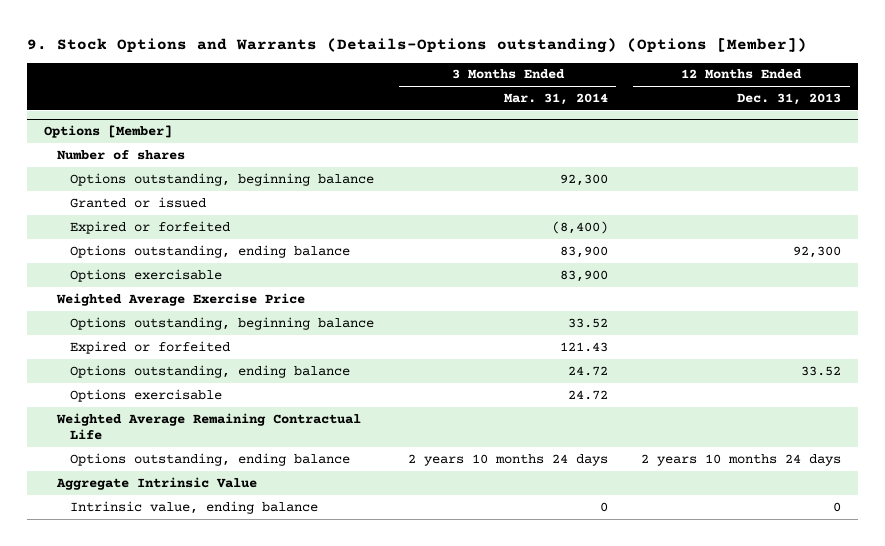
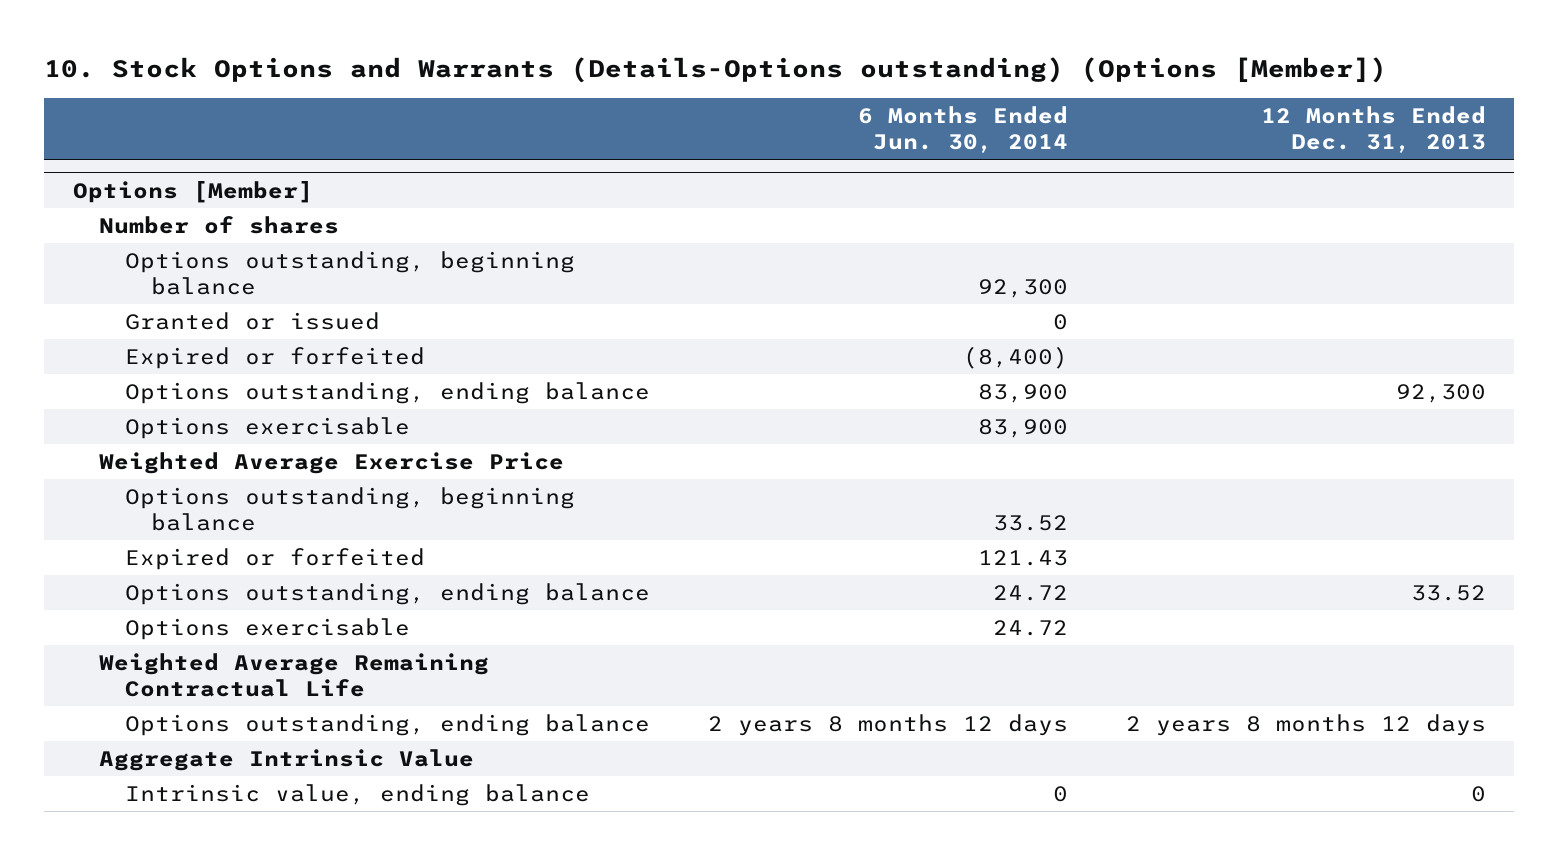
- 9. Stock Options and Warrants (Details-Options outstanding) (Options [Member])
+ 10. Stock Options and Warrants (Details-Options outstanding) (Options [Member])
- | 3 Months Ended Mar. 31, 2014 | 12 Months Ended Dec. 31, 2013
+ | 6 Months Ended Jun. 30, 2014 | 12 Months Ended Dec. 31, 2013
@ Options [Member]
- Options outstanding, ending balance | 2 years 10 months 24 days | 2 years 10 months 24 days
+ Options outstanding, ending balance | 2 years 8 months 12 days | 2 years 8 months 12 days

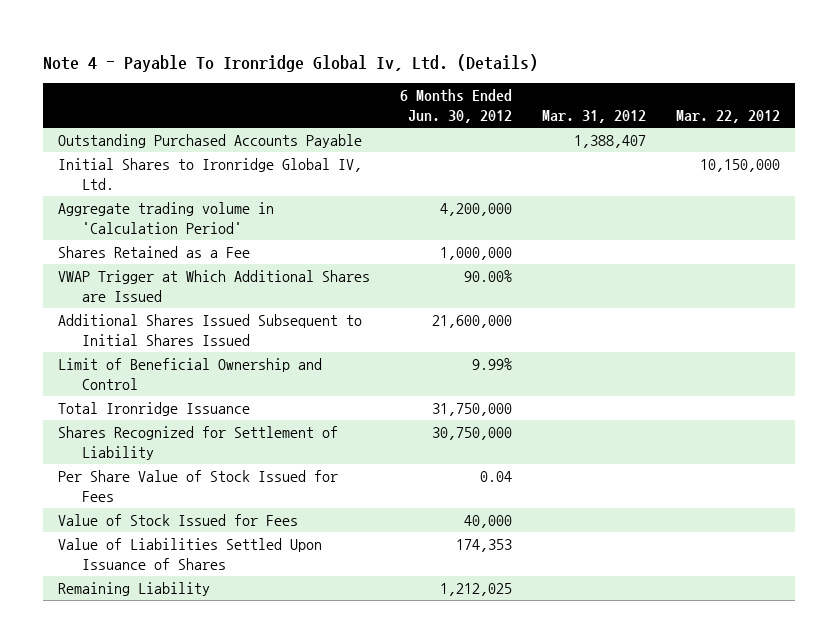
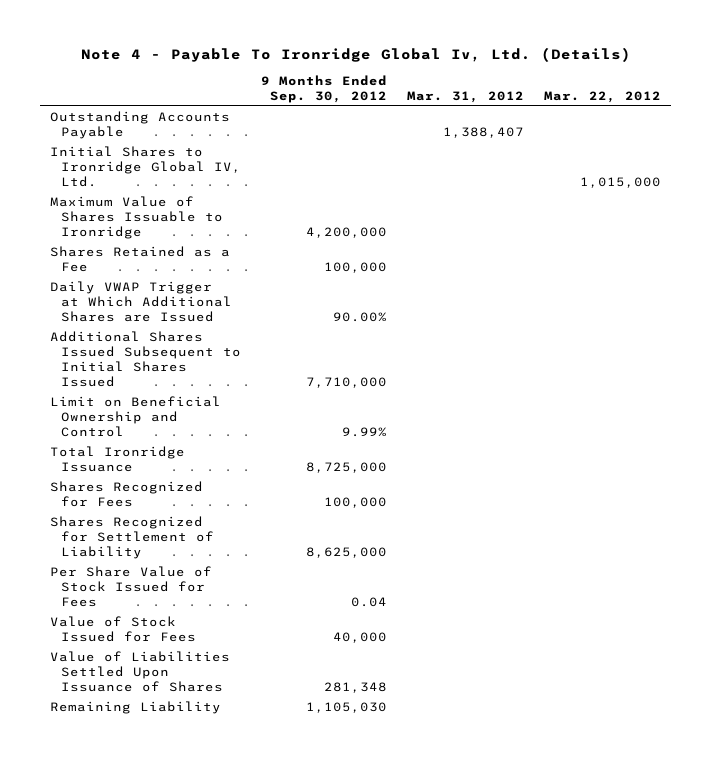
- | 6 Months Ended Jun. 30, 2012 | Mar. 31, 2012 | Mar. 22, 2012
+ | 9 Months Ended Sep. 30, 2012 | Mar. 31, 2012 | Mar. 22, 2012
- Outstanding Purchased Accounts Payable | | 1,388,407 |
- Initial Shares to Ironridge Global IV, Ltd. | | | 10,150,000
- Aggregate trading volume in 'Calculation Period' | 4,200,000 | |
+ Outstanding Accounts Payable | | 1,388,407 |
+ Initial Shares to Ironridge Global IV, Ltd. | | | 1,015,000
+ Maximum Value of Shares Issuable to Ironridge | 4,200,000 | |
- VWAP Trigger at Which Additional Shares are Issued | 90.00% | |
+ Daily VWAP Trigger at Which Additional Shares are Issued | 90.00% | |
- Limit of Beneficial Ownership and Control | 9.99% | |
+ Limit on Beneficial Ownership and Control | 9.99% | |
+ Shares Recognized for Fees | 100,000 | |

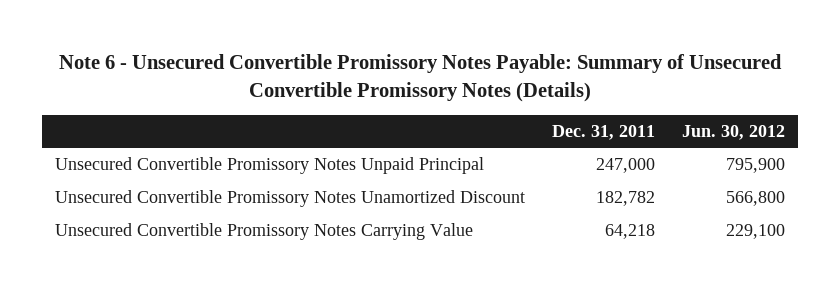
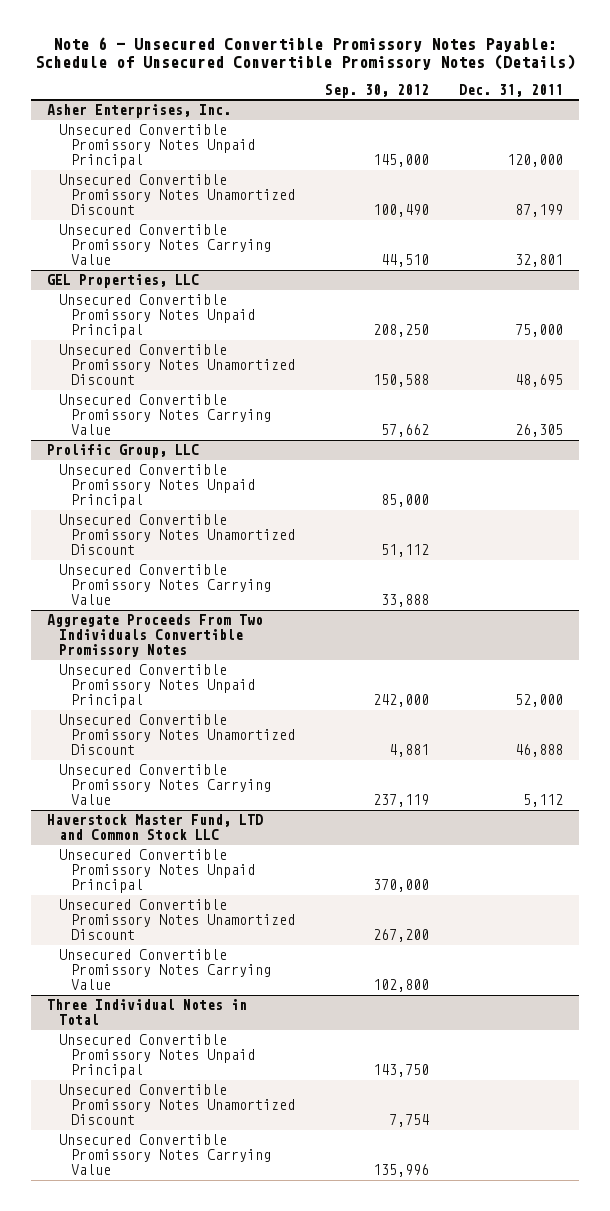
- Note 6 - Unsecured Convertible Promissory Notes Payable: Summary of Unsecured Convertible Promissory Notes (Details)
+ Note 6 - Unsecured Convertible Promissory Notes Payable: Schedule of Unsecured Convertible Promissory Notes (Details)
- | Dec. 31, 2011 | Jun. 30, 2012
+ | Sep. 30, 2012 | Dec. 31, 2011
- Unsecured Convertible Promissory Notes Unpaid Principal | 247,000 | 795,900
- Unsecured Convertible Promissory Notes Unamortized Discount | 182,782 | 566,800
- Unsecured Convertible Promissory Notes Carrying Value | 64,218 | 229,100
+ Asher Enterprises, Inc.
+ Unsecured Convertible Promissory Notes Unpaid Principal | 145,000 | 120,000
+ Unsecured Convertible Promissory Notes Unamortized Discount | 100,490 | 87,199
+ Unsecured Convertible Promissory Notes Carrying Value | 44,510 | 32,801
+ GEL Properties, LLC
+ Unsecured Convertible Promissory Notes Unpaid Principal | 208,250 | 75,000
+ Unsecured Convertible Promissory Notes Unamortized Discount | 150,588 | 48,695
+ Unsecured Convertible Promissory Notes Carrying Value | 57,662 | 26,305
+ Prolific Group, LLC
+ Unsecured Convertible Promissory Notes Unpaid Principal | 85,000 |
+ Unsecured Convertible Promissory Notes Unamortized Discount | 51,112 |
+ Unsecured Convertible Promissory Notes Carrying Value | 33,888 |
+ Aggregate Proceeds From Two Individuals Convertible Promissory Notes
+ Unsecured Convertible Promissory Notes Unpaid Principal | 242,000 | 52,000
+ Unsecured Convertible Promissory Notes Unamortized Discount | 4,881 | 46,888
+ Unsecured Convertible Promissory Notes Carrying Value | 237,119 | 5,112
+ Haverstock Master Fund, LTD and Common Stock LLC
+ Unsecured Convertible Promissory Notes Unpaid Principal | 370,000 |
+ Unsecured Convertible Promissory Notes Unamortized Discount | 267,200 |
+ Unsecured Convertible Promissory Notes Carrying Value | 102,800 |
+ Three Individual Notes in Total
+ Unsecured Convertible Promissory Notes Unpaid Principal | 143,750 |
+ Unsecured Convertible Promissory Notes Unamortized Discount | 7,754 |
+ Unsecured Convertible Promissory Notes Carrying Value | 135,996 |

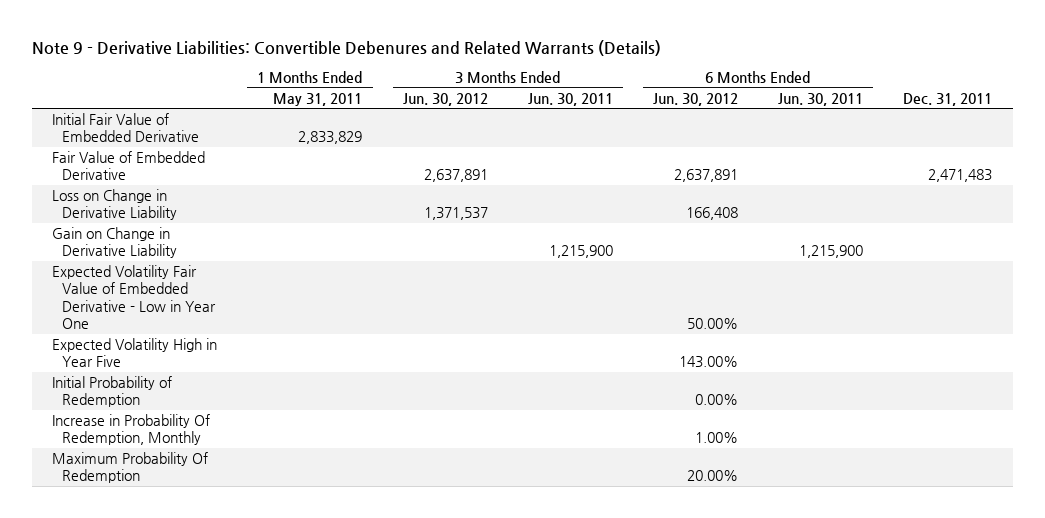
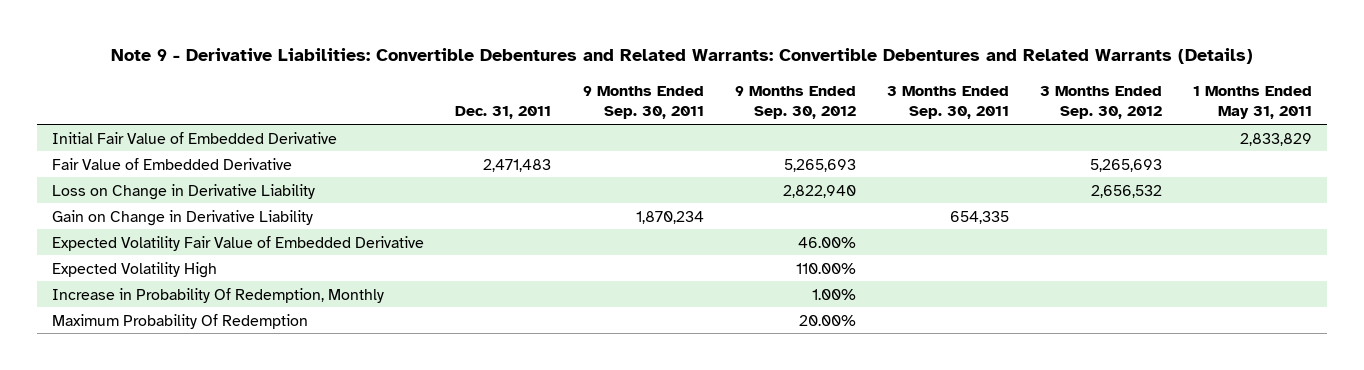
- Note 9 - Derivative Liabilities: Convertible Debenures and Related Warrants (Details)
+ Note 9 - Derivative Liabilities: Convertible Debentures and Related Warrants: Convertible Debentures and Related Warrants (Details)
- | 1 Months Ended May 31, 2011 | 3 Months Ended Jun. 30, 2012 | 3 Months Ended Jun. 30, 2011 | 6 Months Ended Jun. 30, 2012 | 6 Months Ended Jun. 30, 2011 | Dec. 31, 2011
+ | Dec. 31, 2011 | 9 Months Ended Sep. 30, 2011 | 9 Months Ended Sep. 30, 2012 | 3 Months Ended Sep. 30, 2011 | 3 Months Ended Sep. 30, 2012 | 1 Months Ended May 31, 2011
- Expected Volatility Fair Value of Embedded Derivative - Low in Year One | | | | 50.00% | |
- Expected Volatility High in Year Five | | | | 143.00% | |
- Initial Probability of Redemption | | | | 0.00% | |
+ Expected Volatility Fair Value of Embedded Derivative | | | 46.00% | | |
+ Expected Volatility High | | | 110.00% | | |

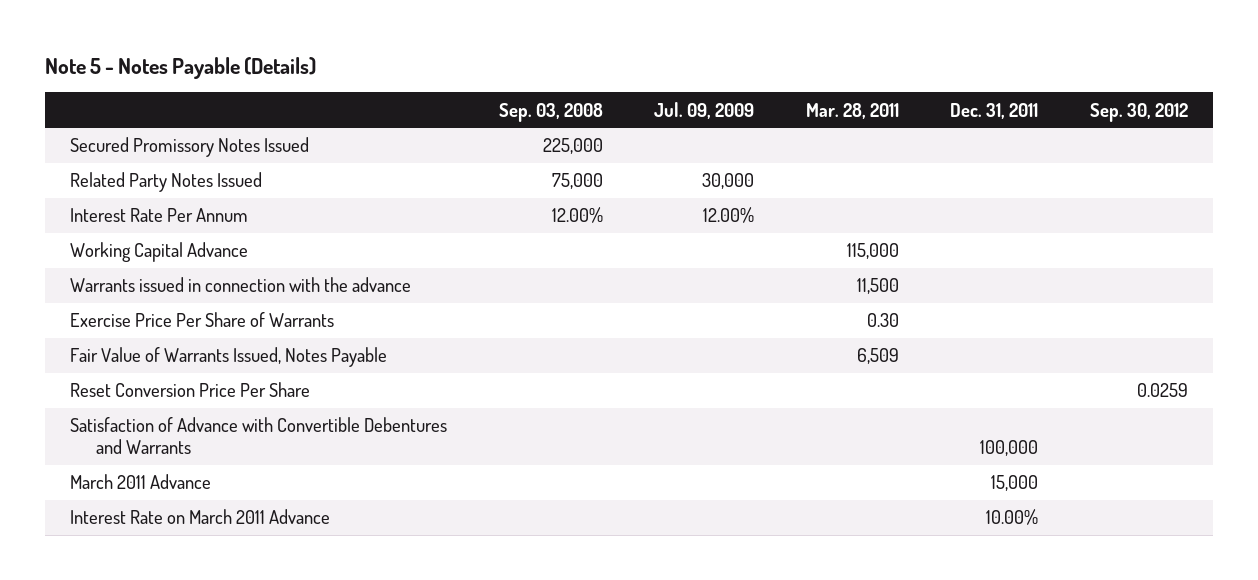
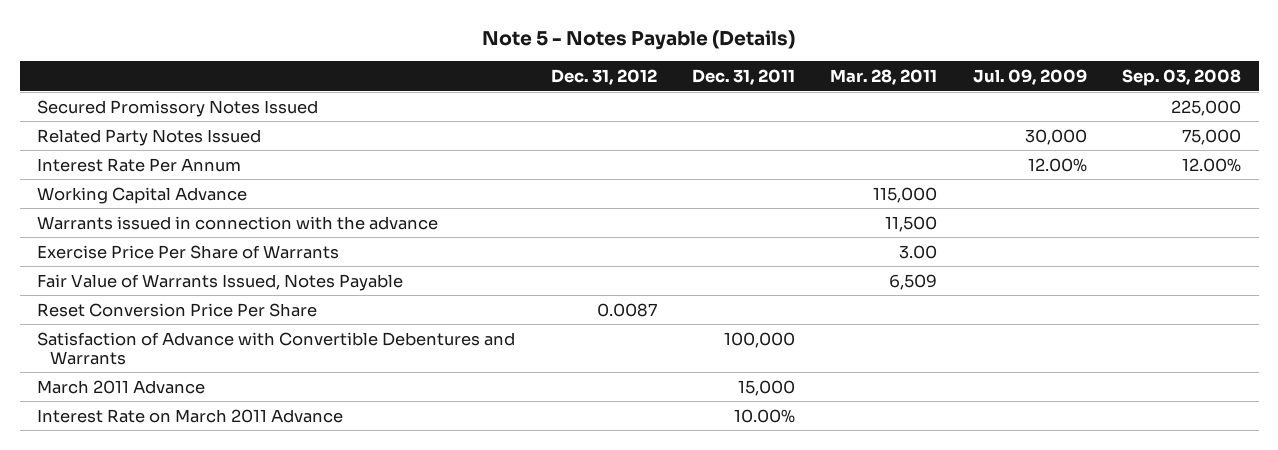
- | Sep. 03, 2008 | Jul. 09, 2009 | Mar. 28, 2011 | Dec. 31, 2011 | Sep. 30, 2012
+ | Dec. 31, 2012 | Dec. 31, 2011 | Mar. 28, 2011 | Jul. 09, 2009 | Sep. 03, 2008
- Exercise Price Per Share of Warrants | | | 0.30 | |
+ Exercise Price Per Share of Warrants | | | 3.00 | |

